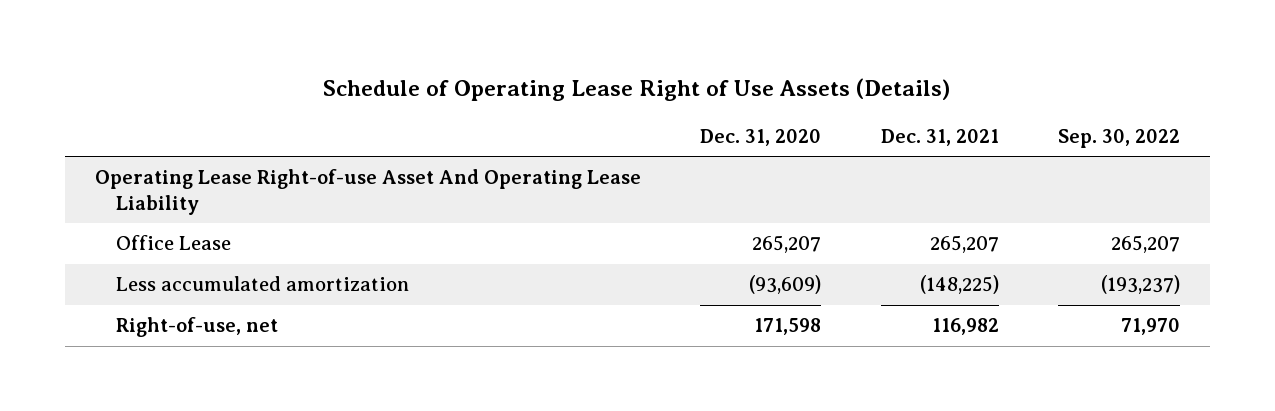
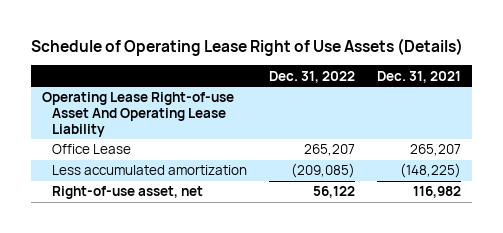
- | Dec. 31, 2020 | Dec. 31, 2021 | Sep. 30, 2022
+ | Dec. 31, 2022 | Dec. 31, 2021
- Right-of-use, net | 171,598 | 116,982 | 71,970
+ Right-of-use asset, net | 56,122 | 116,982

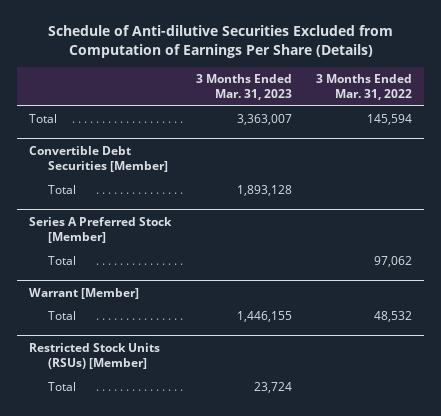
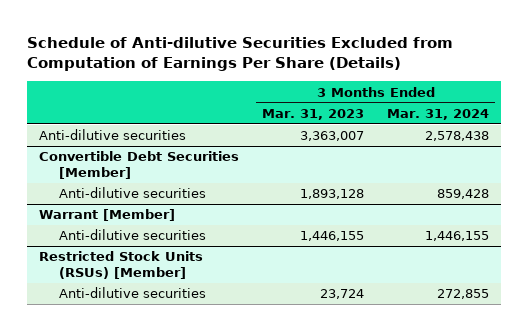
- | 3 Months Ended Mar. 31, 2023 | 3 Months Ended Mar. 31, 2022
+ | 3 Months Ended Mar. 31, 2023 | 3 Months Ended Mar. 31, 2024
- Total | 3,363,007 | 145,594
+ Anti-dilutive securities | 3,363,007 | 2,578,438
@ Convertible Debt Securities [Member]
- Total | 1,893,128 |
- Series A Preferred Stock [Member]
- Total | | 97,062
@ Convertible Debt Securities [Member]
+ Anti-dilutive securities | 1,893,128 | 859,428
@ Warrant [Member]
- Total | 1,446,155 | 48,532
+ Anti-dilutive securities | 1,446,155 | 1,446,155
@ Restricted Stock Units (RSUs) [Member]
- Total | 23,724 |
+ Anti-dilutive securities | 23,724 | 272,855

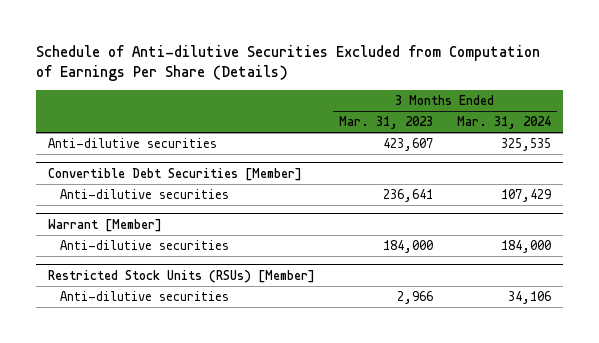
- Anti-dilutive securities | 3,363,007 | 2,578,438
+ Anti-dilutive securities | 423,607 | 325,535
@ Convertible Debt Securities [Member]
- Anti-dilutive securities | 1,893,128 | 859,428
+ Anti-dilutive securities | 236,641 | 107,429
@ Warrant [Member]
- Anti-dilutive securities | 1,446,155 | 1,446,155
+ Anti-dilutive securities | 184,000 | 184,000
@ Restricted Stock Units (RSUs) [Member]
- Anti-dilutive securities | 23,724 | 272,855
+ Anti-dilutive securities | 2,966 | 34,106

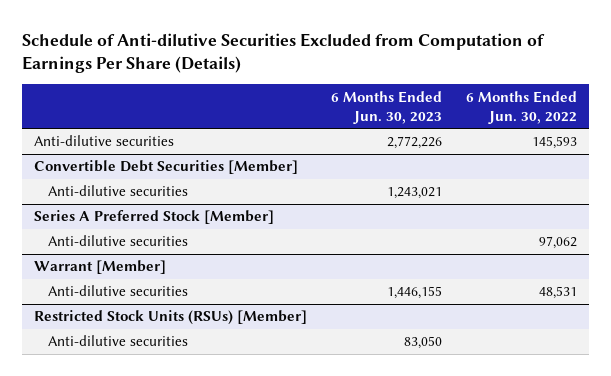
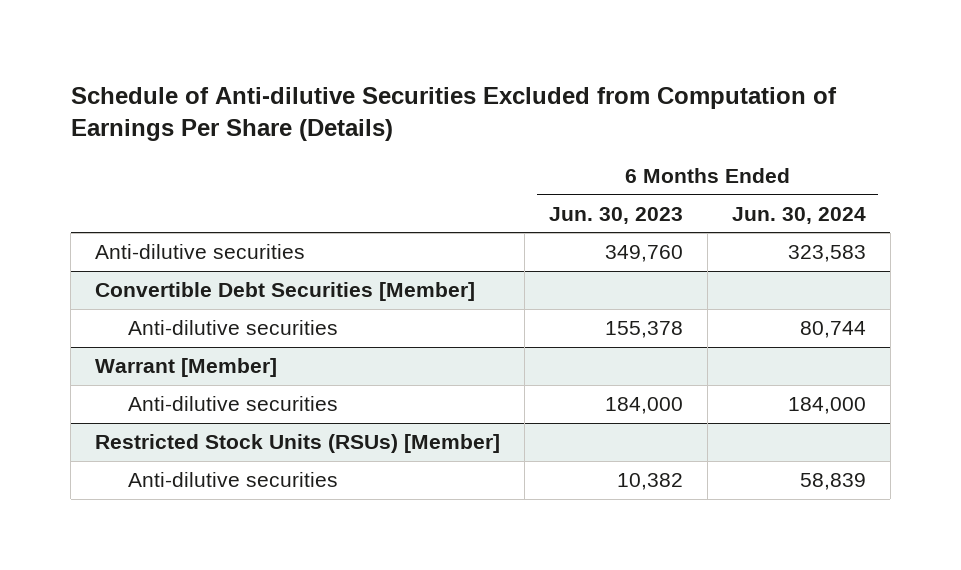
- | 6 Months Ended Jun. 30, 2023 | 6 Months Ended Jun. 30, 2022
+ | 6 Months Ended Jun. 30, 2023 | 6 Months Ended Jun. 30, 2024
- Anti-dilutive securities | 2,772,226 | 145,593
+ Anti-dilutive securities | 349,760 | 323,583
@ Convertible Debt Securities [Member]
- Anti-dilutive securities | 1,243,021 |
- Series A Preferred Stock [Member]
- Anti-dilutive securities | | 97,062
@ Convertible Debt Securities [Member]
+ Anti-dilutive securities | 155,378 | 80,744
@ Warrant [Member]
- Anti-dilutive securities | 1,446,155 | 48,531
+ Anti-dilutive securities | 184,000 | 184,000
@ Restricted Stock Units (RSUs) [Member]
- Anti-dilutive securities | 83,050 |
+ Anti-dilutive securities | 10,382 | 58,839

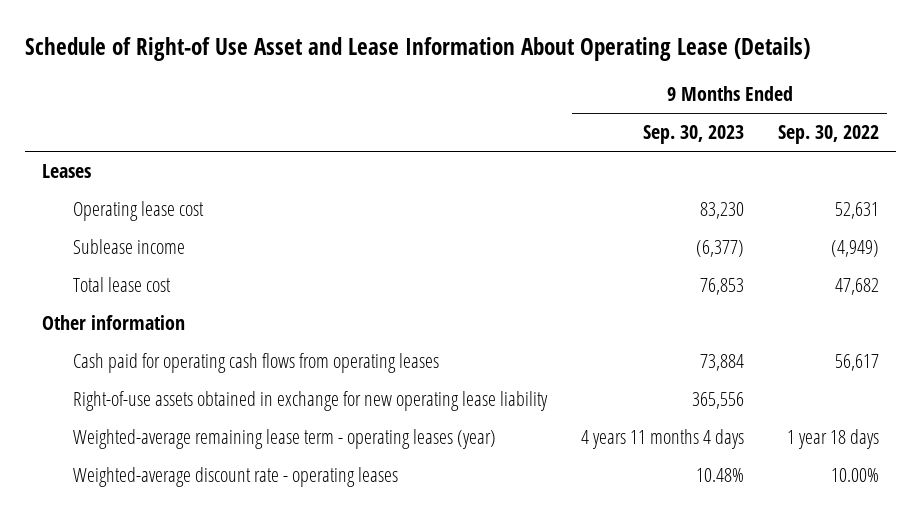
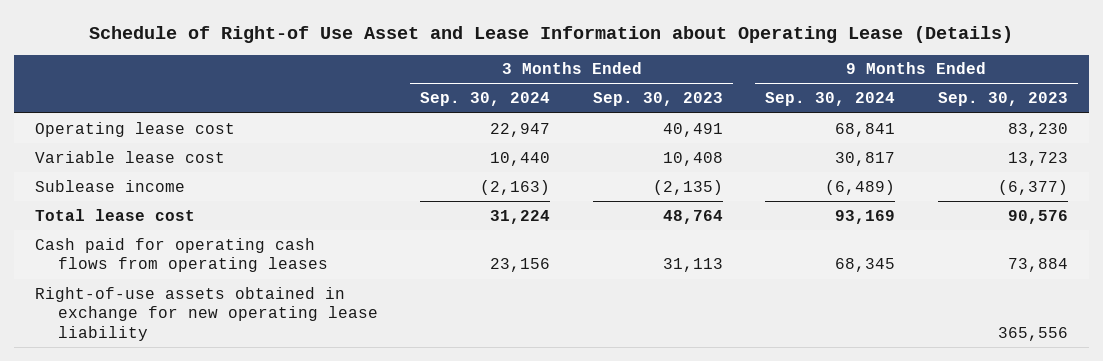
- Schedule of Right-of Use Asset and Lease Information About Operating Lease (Details)
+ Schedule of Right-of Use Asset and Lease Information about Operating Lease (Details)
- | 9 Months Ended Sep. 30, 2023 | 9 Months Ended Sep. 30, 2022
+ | 3 Months Ended Sep. 30, 2024 | 3 Months Ended Sep. 30, 2023 | 9 Months Ended Sep. 30, 2024 | 9 Months Ended Sep. 30, 2023
- Leases
+ Variable lease cost | 10,440 | 10,408 | 30,817 | 13,723
- Total lease cost | 76,853 | 47,682
- Other information
+ Total lease cost | 31,224 | 48,764 | 93,169 | 90,576
- Weighted-average remaining lease term - operating leases (year) | 4 years 11 months 4 days | 1 year 18 days
- Weighted-average discount rate - operating leases | 10.48% | 10.00%

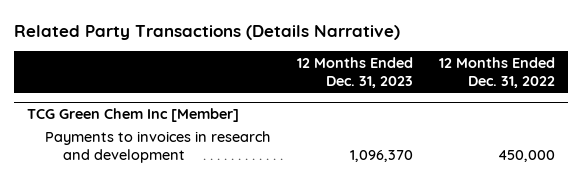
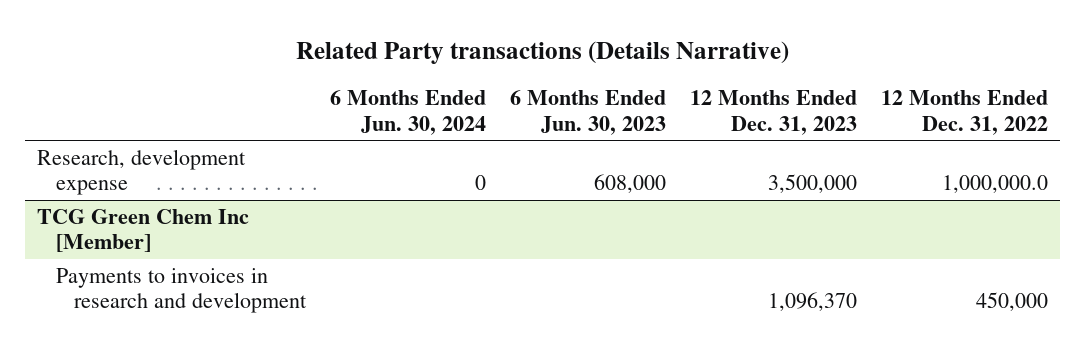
- Related Party Transactions (Details Narrative)
+ Related Party transactions (Details Narrative)
- | 12 Months Ended Dec. 31, 2023 | 12 Months Ended Dec. 31, 2022
+ | 6 Months Ended Jun. 30, 2024 | 6 Months Ended Jun. 30, 2023 | 12 Months Ended Dec. 31, 2023 | 12 Months Ended Dec. 31, 2022
+ Research, development expense | 0 | 608,000 | 3,500,000 | 1,000,000.0

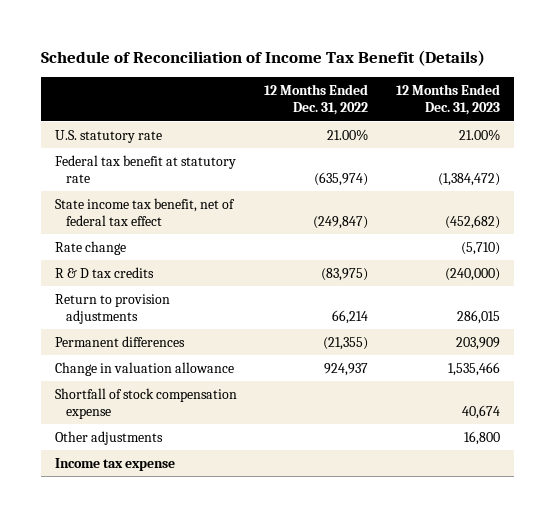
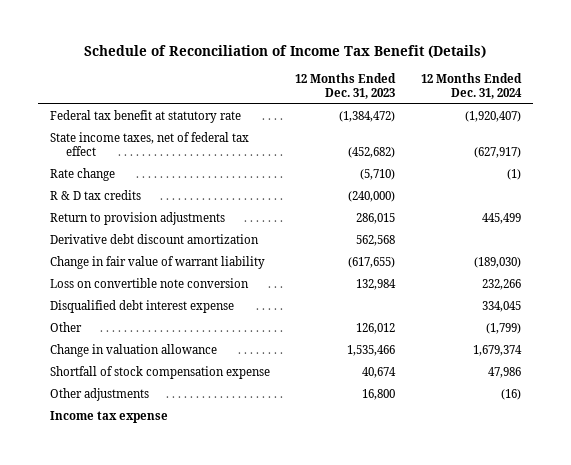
- | 12 Months Ended Dec. 31, 2022 | 12 Months Ended Dec. 31, 2023
+ | 12 Months Ended Dec. 31, 2023 | 12 Months Ended Dec. 31, 2024
- U.S. statutory rate | 21.00% | 21.00%
- State income tax benefit, net of federal tax effect | (249,847) | (452,682)
+ State income taxes, net of federal tax effect | (452,682) | (627,917)
- Permanent differences | (21,355) | 203,909
+ Derivative debt discount amortization | 562,568 |
+ Change in fair value of warrant liability | (617,655) | (189,030)
+ Loss on convertible note conversion | 132,984 | 232,266
+ Disqualified debt interest expense | | 334,045
+ Other | 126,012 | (1,799)

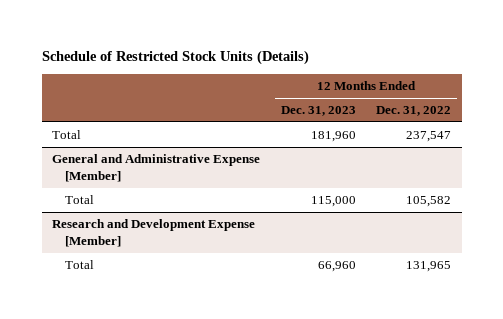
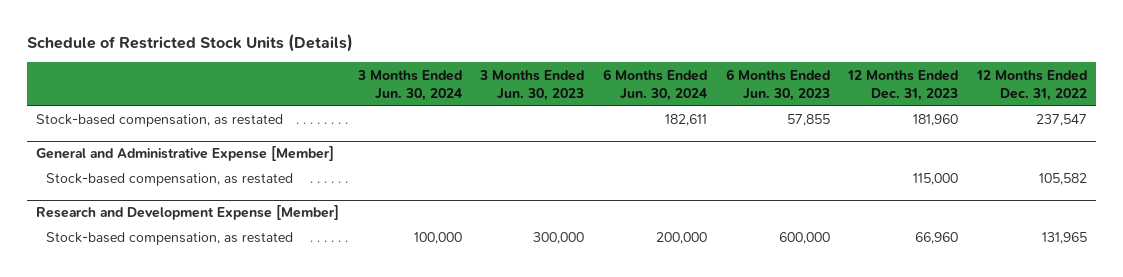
- | 12 Months Ended Dec. 31, 2023 | 12 Months Ended Dec. 31, 2022
+ | 3 Months Ended Jun. 30, 2024 | 3 Months Ended Jun. 30, 2023 | 6 Months Ended Jun. 30, 2024 | 6 Months Ended Jun. 30, 2023 | 12 Months Ended Dec. 31, 2023 | 12 Months Ended Dec. 31, 2022
- Total | 181,960 | 237,547
+ Stock-based compensation, as restated | | | 182,611 | 57,855 | 181,960 | 237,547
@ General and Administrative Expense [Member]
- Total | 115,000 | 105,582
+ Stock-based compensation, as restated | | | | | 115,000 | 105,582
@ Research and Development Expense [Member]
- Total | 66,960 | 131,965
+ Stock-based compensation, as restated | 100,000 | 300,000 | 200,000 | 600,000 | 66,960 | 131,965

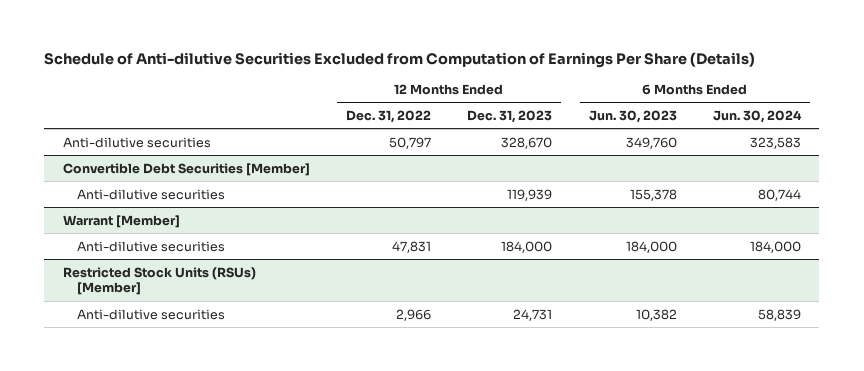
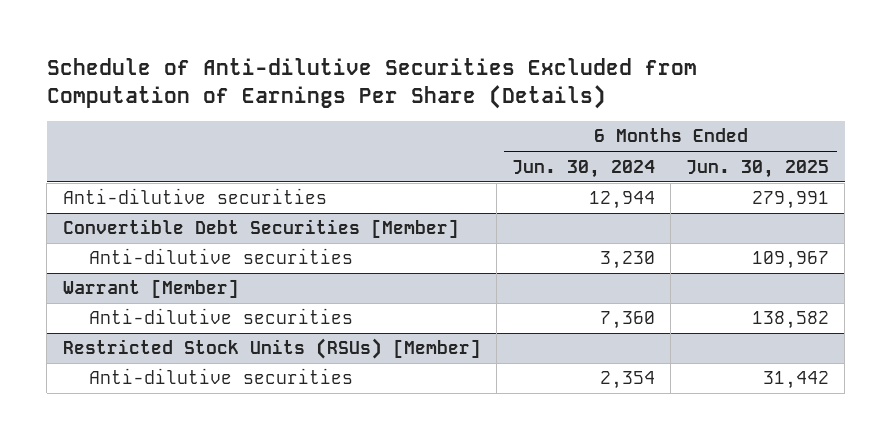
- | 12 Months Ended Dec. 31, 2022 | 12 Months Ended Dec. 31, 2023 | 6 Months Ended Jun. 30, 2023 | 6 Months Ended Jun. 30, 2024
+ | 6 Months Ended Jun. 30, 2024 | 6 Months Ended Jun. 30, 2025
- Anti-dilutive securities | 50,797 | 328,670 | 349,760 | 323,583
+ Anti-dilutive securities | 12,944 | 279,991
@ Convertible Debt Securities [Member]
- Anti-dilutive securities | | 119,939 | 155,378 | 80,744
+ Anti-dilutive securities | 3,230 | 109,967
@ Warrant [Member]
- Anti-dilutive securities | 47,831 | 184,000 | 184,000 | 184,000
+ Anti-dilutive securities | 7,360 | 138,582
@ Restricted Stock Units (RSUs) [Member]
- Anti-dilutive securities | 2,966 | 24,731 | 10,382 | 58,839
+ Anti-dilutive securities | 2,354 | 31,442

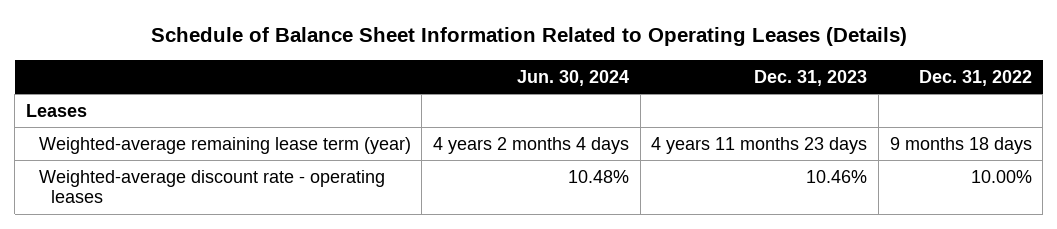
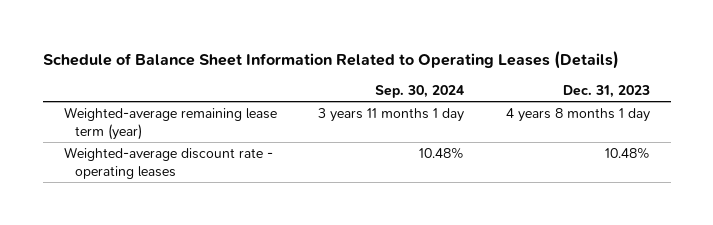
- | Jun. 30, 2024 | Dec. 31, 2023 | Dec. 31, 2022
+ | Sep. 30, 2024 | Dec. 31, 2023
- Leases
- Weighted-average remaining lease term (year) | 4 years 2 months 4 days | 4 years 11 months 23 days | 9 months 18 days
- Weighted-average discount rate - operating leases | 10.48% | 10.46% | 10.00%
+ Weighted-average remaining lease term (year) | 3 years 11 months 1 day | 4 years 8 months 1 day
+ Weighted-average discount rate - operating leases | 10.48% | 10.48%

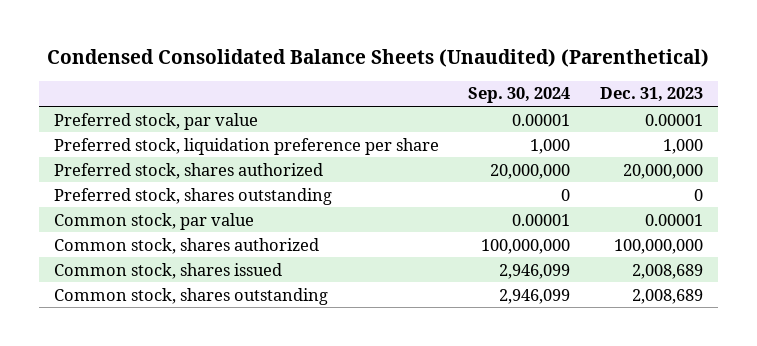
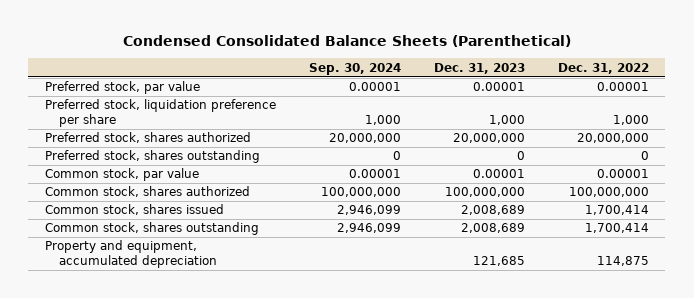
- Condensed Consolidated Balance Sheets (Unaudited) (Parenthetical)
+ Condensed Consolidated Balance Sheets (Parenthetical)
- | Sep. 30, 2024 | Dec. 31, 2023
+ | Sep. 30, 2024 | Dec. 31, 2023 | Dec. 31, 2022
+ Property and equipment, accumulated depreciation | | 121,685 | 114,875

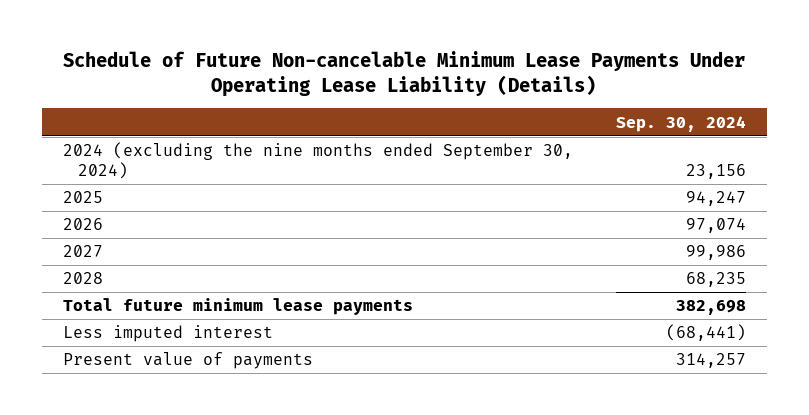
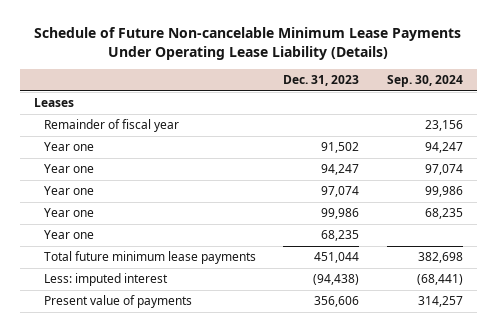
- | Sep. 30, 2024
+ | Dec. 31, 2023 | Sep. 30, 2024
- 2024 (excluding the nine months ended September 30, 2024) | 23,156
- 2025 | 94,247
- 2026 | 97,074
- 2027 | 99,986
- 2028 | 68,235
+ Leases
+ Remainder of fiscal year | | 23,156
+ Year one | 91,502 | 94,247
+ Year one | 94,247 | 97,074
+ Year one | 97,074 | 99,986
+ Year one | 99,986 | 68,235
+ Year one | 68,235 |
- Less imputed interest | (68,441)
+ Less: imputed interest | (94,438) | (68,441)

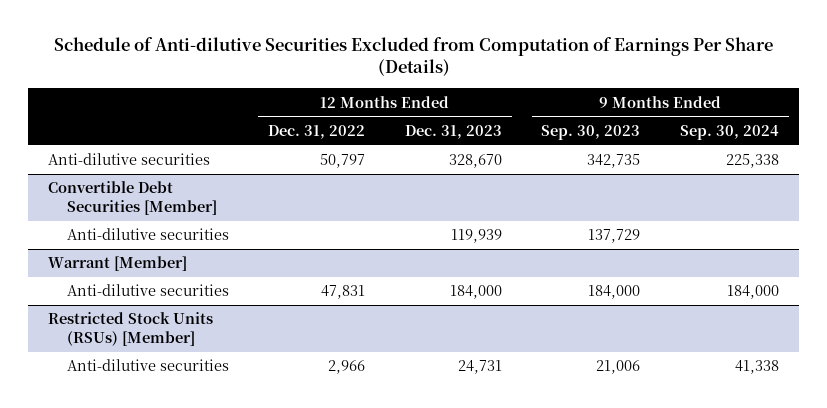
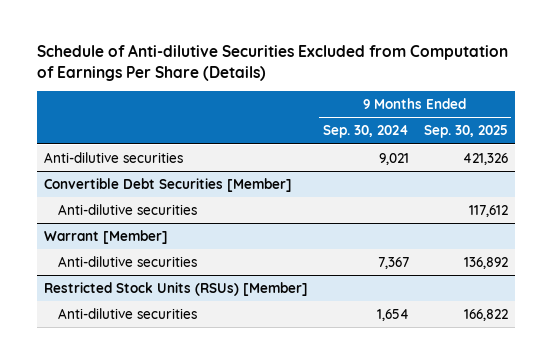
- | 12 Months Ended Dec. 31, 2022 | 12 Months Ended Dec. 31, 2023 | 9 Months Ended Sep. 30, 2023 | 9 Months Ended Sep. 30, 2024
+ | 9 Months Ended Sep. 30, 2024 | 9 Months Ended Sep. 30, 2025
- Anti-dilutive securities | 50,797 | 328,670 | 342,735 | 225,338
+ Anti-dilutive securities | 9,021 | 421,326
@ Warrant [Member]
- Anti-dilutive securities | 47,831 | 184,000 | 184,000 | 184,000
+ Anti-dilutive securities | 7,367 | 136,892
@ Restricted Stock Units (RSUs) [Member]
- Anti-dilutive securities | 2,966 | 24,731 | 21,006 | 41,338
+ Anti-dilutive securities | 1,654 | 166,822

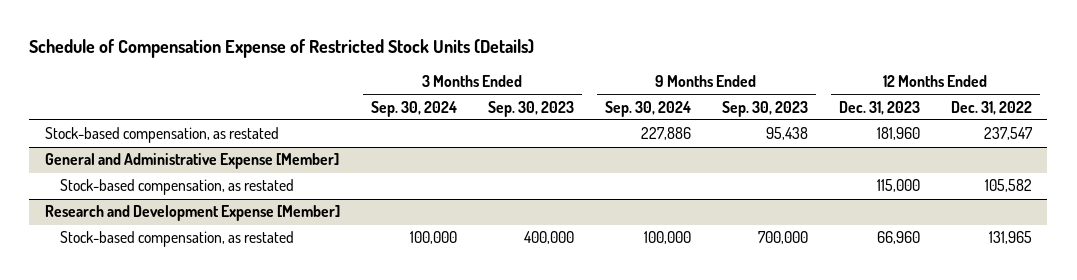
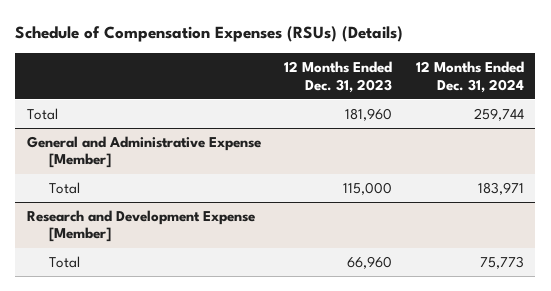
- Schedule of Compensation Expense of Restricted Stock Units (Details)
+ Schedule of Compensation Expenses (RSUs) (Details)
- | 3 Months Ended Sep. 30, 2024 | 3 Months Ended Sep. 30, 2023 | 9 Months Ended Sep. 30, 2024 | 9 Months Ended Sep. 30, 2023 | 12 Months Ended Dec. 31, 2023 | 12 Months Ended Dec. 31, 2022
+ | 12 Months Ended Dec. 31, 2023 | 12 Months Ended Dec. 31, 2024
- Stock-based compensation, as restated | | | 227,886 | 95,438 | 181,960 | 237,547
+ Total | 181,960 | 259,744
@ General and Administrative Expense [Member]
- Stock-based compensation, as restated | | | | | 115,000 | 105,582
+ Total | 115,000 | 183,971
@ Research and Development Expense [Member]
- Stock-based compensation, as restated | 100,000 | 400,000 | 100,000 | 700,000 | 66,960 | 131,965
+ Total | 66,960 | 75,773

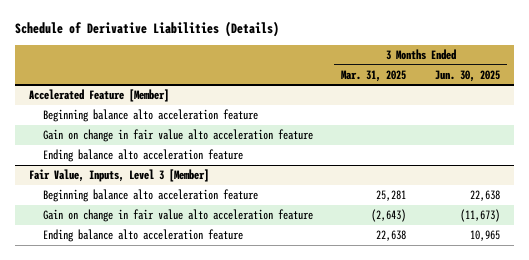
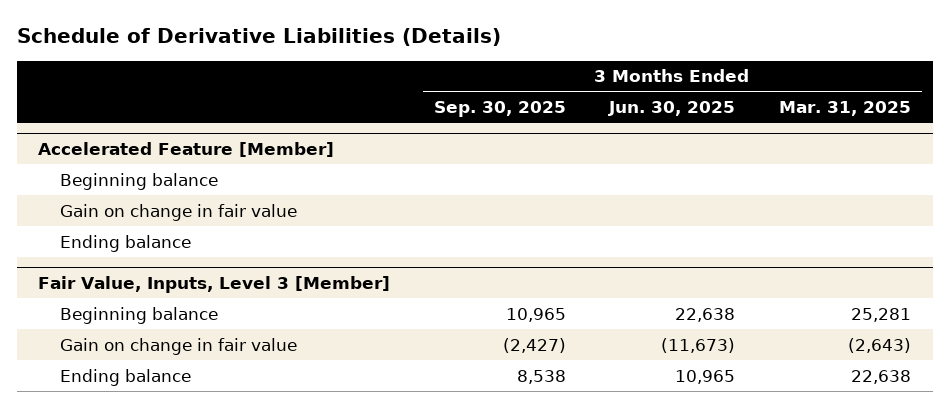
- | 3 Months Ended Mar. 31, 2025 | 3 Months Ended Jun. 30, 2025
+ | 3 Months Ended Sep. 30, 2025 | 3 Months Ended Jun. 30, 2025 | 3 Months Ended Mar. 31, 2025
@ Accelerated Feature [Member]
- Beginning balance alto acceleration feature
- Gain on change in fair value alto acceleration feature
- Ending balance alto acceleration feature
+ Beginning balance
+ Gain on change in fair value
+ Ending balance
@ Fair Value, Inputs, Level 3 [Member]
- Beginning balance alto acceleration feature | 25,281 | 22,638
- Gain on change in fair value alto acceleration feature | (2,643) | (11,673)
- Ending balance alto acceleration feature | 22,638 | 10,965
+ Beginning balance | 10,965 | 22,638 | 25,281
+ Gain on change in fair value | (2,427) | (11,673) | (2,643)
+ Ending balance | 8,538 | 10,965 | 22,638

